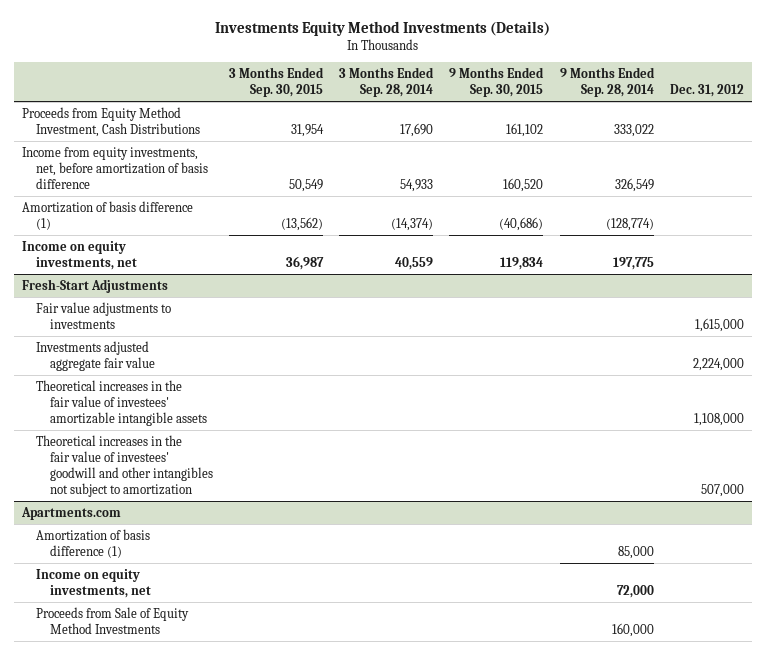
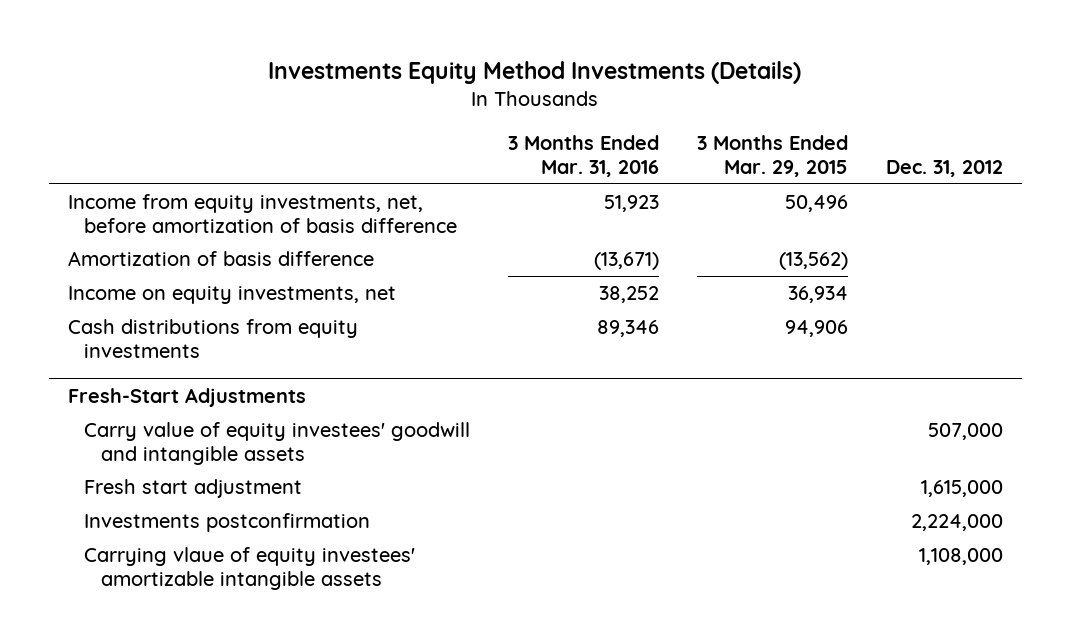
- | 3 Months Ended Sep. 30, 2015 | 3 Months Ended Sep. 28, 2014 | 9 Months Ended Sep. 30, 2015 | 9 Months Ended Sep. 28, 2014 | Dec. 31, 2012
+ | 3 Months Ended Mar. 31, 2016 | 3 Months Ended Mar. 29, 2015 | Dec. 31, 2012
- Proceeds from Equity Method Investment, Cash Distributions | 31,954 | 17,690 | 161,102 | 333,022 |
- Amortization of basis difference (1) | (13,562) | (14,374) | (40,686) | (128,774) |
+ Amortization of basis difference | (13,671) | (13,562) |
+ Cash distributions from equity investments | 89,346 | 94,906 |
@ Fresh-Start Adjustments
- Fair value adjustments to investments | | | | | 1,615,000
- Investments adjusted aggregate fair value | | | | | 2,224,000
- Theoretical increases in the fair value of investees' amortizable intangible assets | | | | | 1,108,000
- Theoretical increases in the fair value of investees' goodwill and other intangibles not subject to amortization | | | | | 507,000
- Apartments.com
- Amortization of basis difference (1) | | | | 85,000 |
- Income on equity investments, net | | | | 72,000 |
- Proceeds from Sale of Equity Method Investments | | | | 160,000 |
@ Fresh-Start Adjustments
+ Carry value of equity investees' goodwill and intangible assets | | | 507,000
+ Fresh start adjustment | | | 1,615,000
+ Investments postconfirmation | | | 2,224,000
+ Carrying vlaue of equity investees' amortizable intangible assets | | | 1,108,000

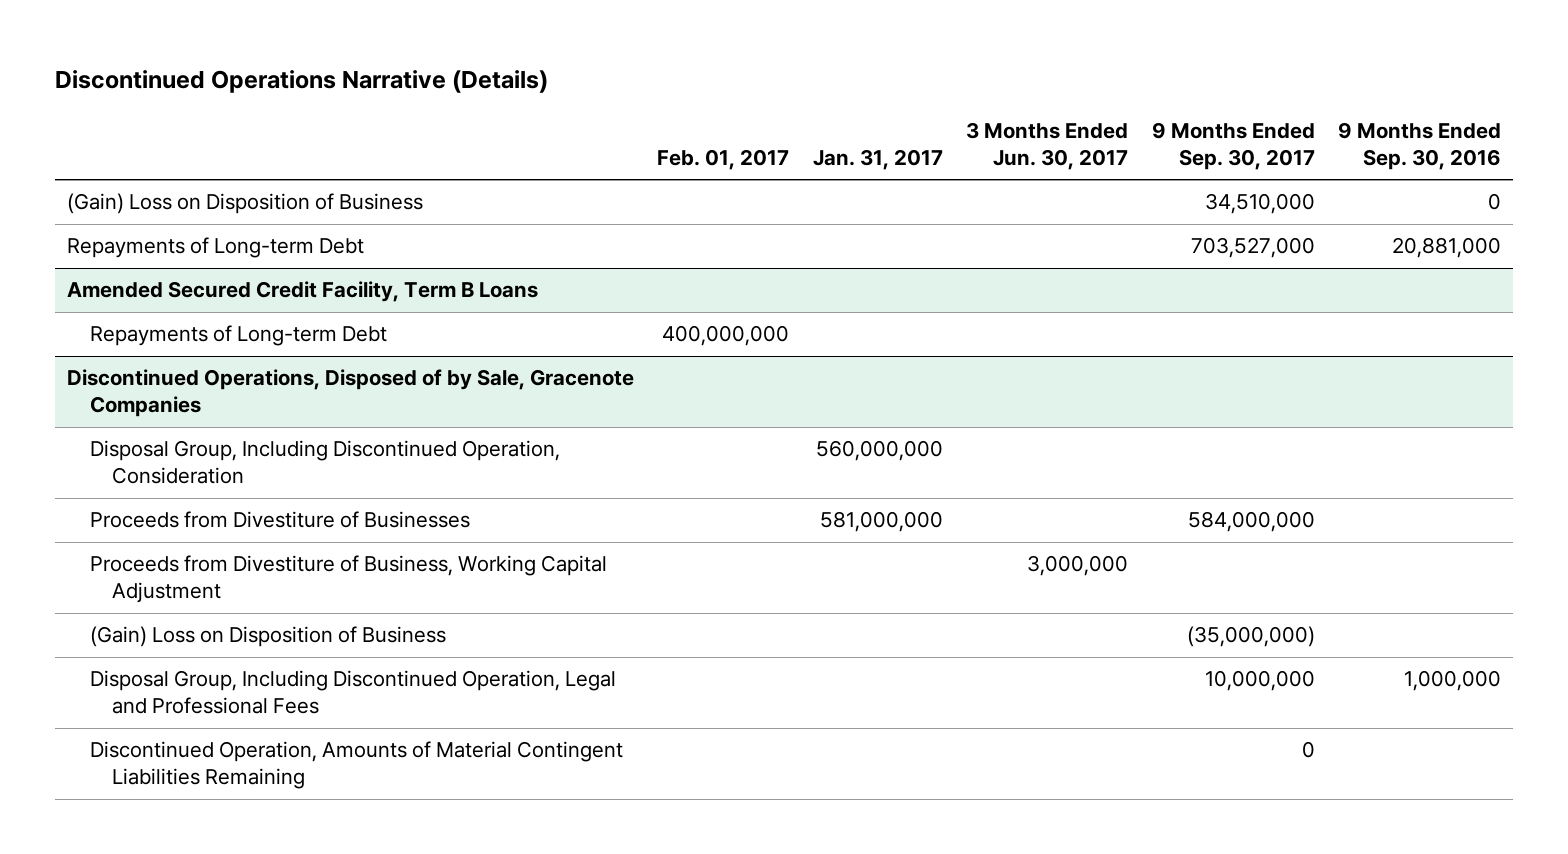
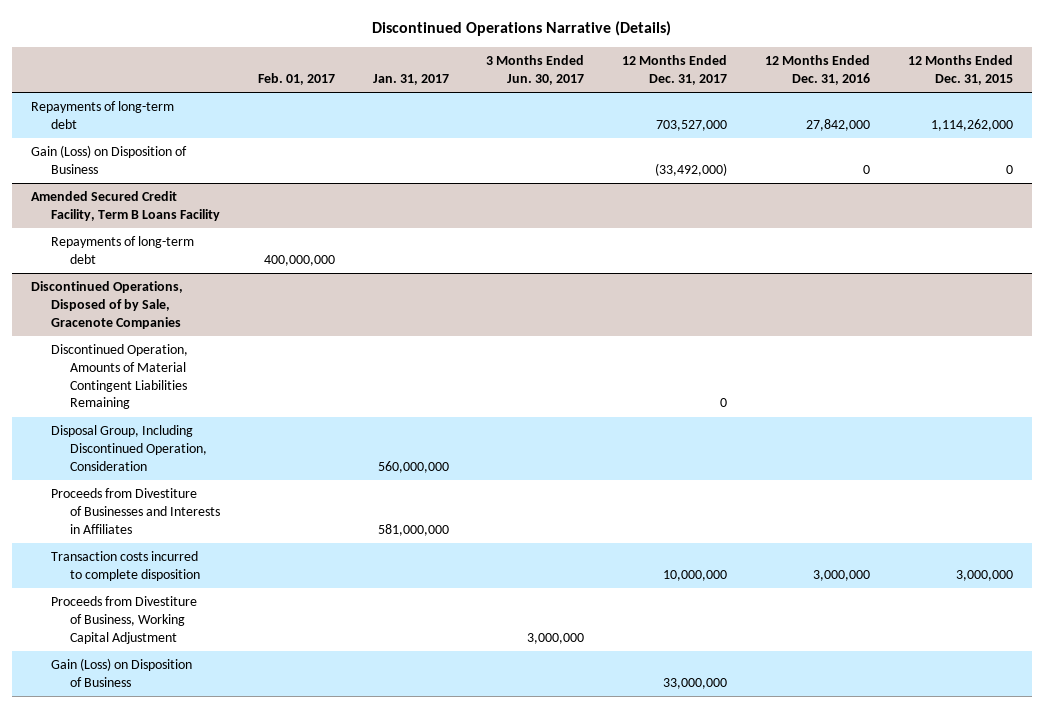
- | Feb. 01, 2017 | Jan. 31, 2017 | 3 Months Ended Jun. 30, 2017 | 9 Months Ended Sep. 30, 2017 | 9 Months Ended Sep. 30, 2016
+ | Feb. 01, 2017 | Jan. 31, 2017 | 3 Months Ended Jun. 30, 2017 | 12 Months Ended Dec. 31, 2017 | 12 Months Ended Dec. 31, 2016 | 12 Months Ended Dec. 31, 2015
- (Gain) Loss on Disposition of Business | | | | 34,510,000 | 0
- Repayments of Long-term Debt | | | | 703,527,000 | 20,881,000
- Amended Secured Credit Facility, Term B Loans
- Repayments of Long-term Debt | 400,000,000 | | | |
+ Repayments of long-term debt | | | | 703,527,000 | 27,842,000 | 1,114,262,000
+ Gain (Loss) on Disposition of Business | | | | (33,492,000) | 0 | 0
+ Amended Secured Credit Facility, Term B Loans Facility
+ Repayments of long-term debt | 400,000,000 | | | | |
@ Discontinued Operations, Disposed of by Sale, Gracenote Companies
moved up: Discontinued Operation, Amounts of Material Contingent Liabilities Remaining | | | | 0 | |
- Proceeds from Divestiture of Businesses | | 581,000,000 | | 584,000,000 |
+ Proceeds from Divestiture of Businesses and Interests in Affiliates | | 581,000,000 | | | |
+ Transaction costs incurred to complete disposition | | | | 10,000,000 | 3,000,000 | 3,000,000
- (Gain) Loss on Disposition of Business | | | | (35,000,000) |
- Disposal Group, Including Discontinued Operation, Legal and Professional Fees | | | | 10,000,000 | 1,000,000
+ Gain (Loss) on Disposition of Business | | | | 33,000,000 | |

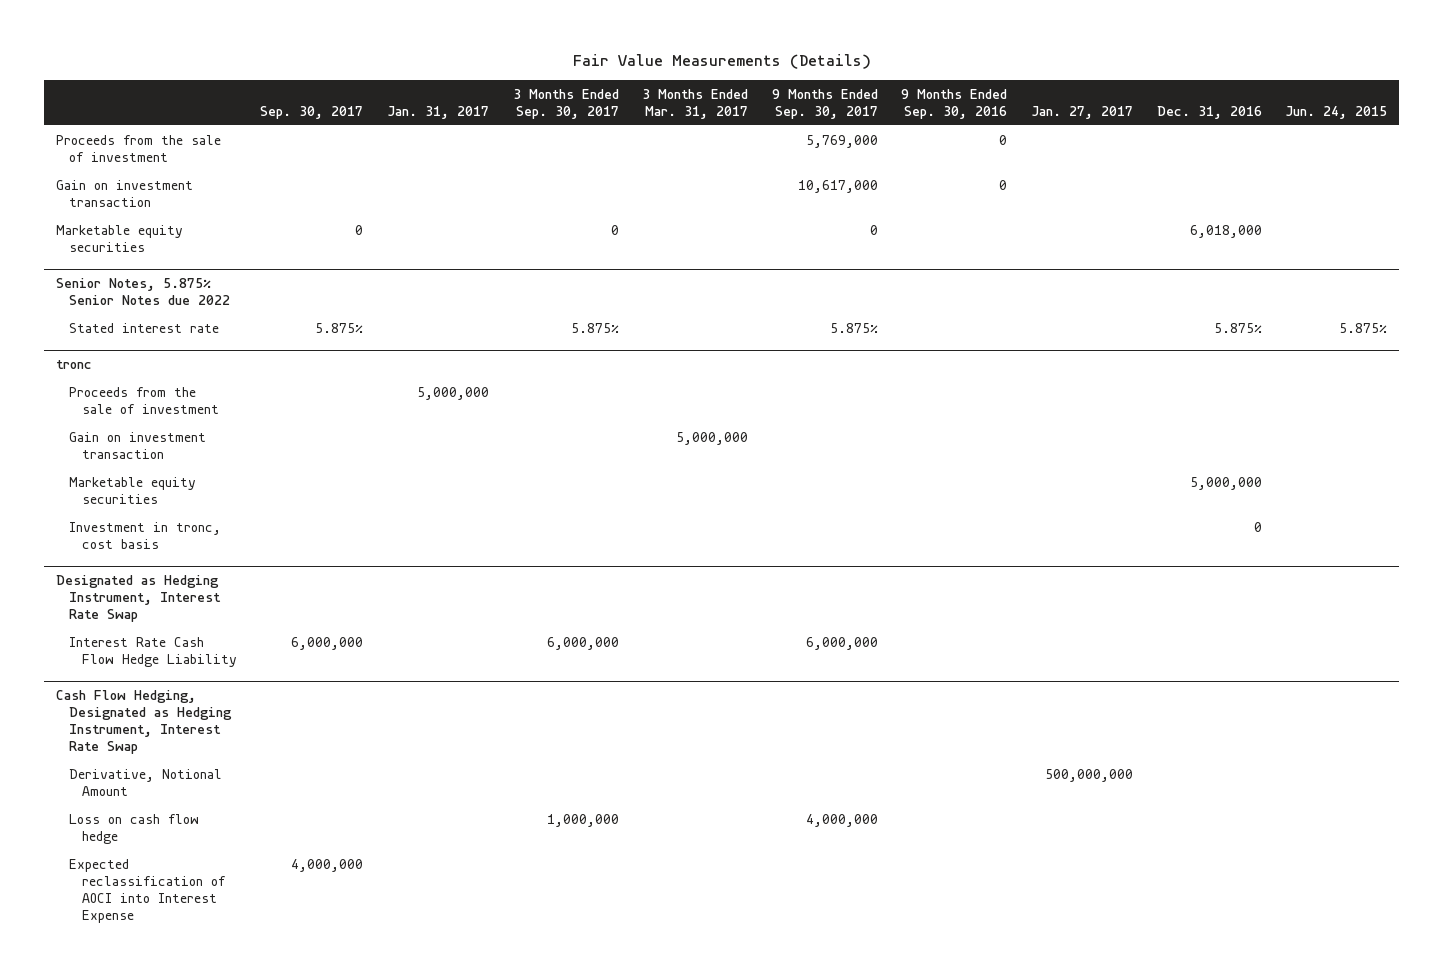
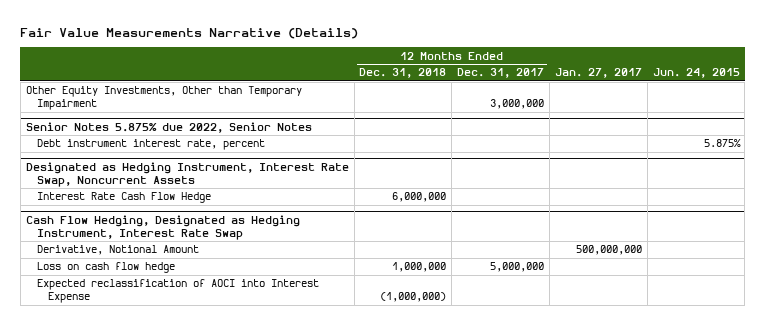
- Fair Value Measurements (Details)
+ Fair Value Measurements Narrative (Details)
- | Sep. 30, 2017 | Jan. 31, 2017 | 3 Months Ended Sep. 30, 2017 | 3 Months Ended Mar. 31, 2017 | 9 Months Ended Sep. 30, 2017 | 9 Months Ended Sep. 30, 2016 | Jan. 27, 2017 | Dec. 31, 2016 | Jun. 24, 2015
+ | 12 Months Ended Dec. 31, 2018 | 12 Months Ended Dec. 31, 2017 | Jan. 27, 2017 | Jun. 24, 2015
- Proceeds from the sale of investment | | | | | 5,769,000 | 0 | | |
- Gain on investment transaction | | | | | 10,617,000 | 0 | | |
- Marketable equity securities | 0 | | 0 | | 0 | | | 6,018,000 |
- Senior Notes, 5.875% Senior Notes due 2022
- Stated interest rate | 5.875% | | 5.875% | | 5.875% | | | 5.875% | 5.875%
- tronc
- Proceeds from the sale of investment | | 5,000,000 | | | | | | |
- Gain on investment transaction | | | | 5,000,000 | | | | |
- Marketable equity securities | | | | | | | | 5,000,000 |
- Investment in tronc, cost basis | | | | | | | | 0 |
- Designated as Hedging Instrument, Interest Rate Swap
- Interest Rate Cash Flow Hedge Liability | 6,000,000 | | 6,000,000 | | 6,000,000 | | | |
+ Other Equity Investments, Other than Temporary Impairment | | 3,000,000 | |
+ Senior Notes 5.875% due 2022, Senior Notes
+ Debt instrument interest rate, percent | | | | 5.875%
+ Designated as Hedging Instrument, Interest Rate Swap, Noncurrent Assets
+ Interest Rate Cash Flow Hedge | 6,000,000 | | |

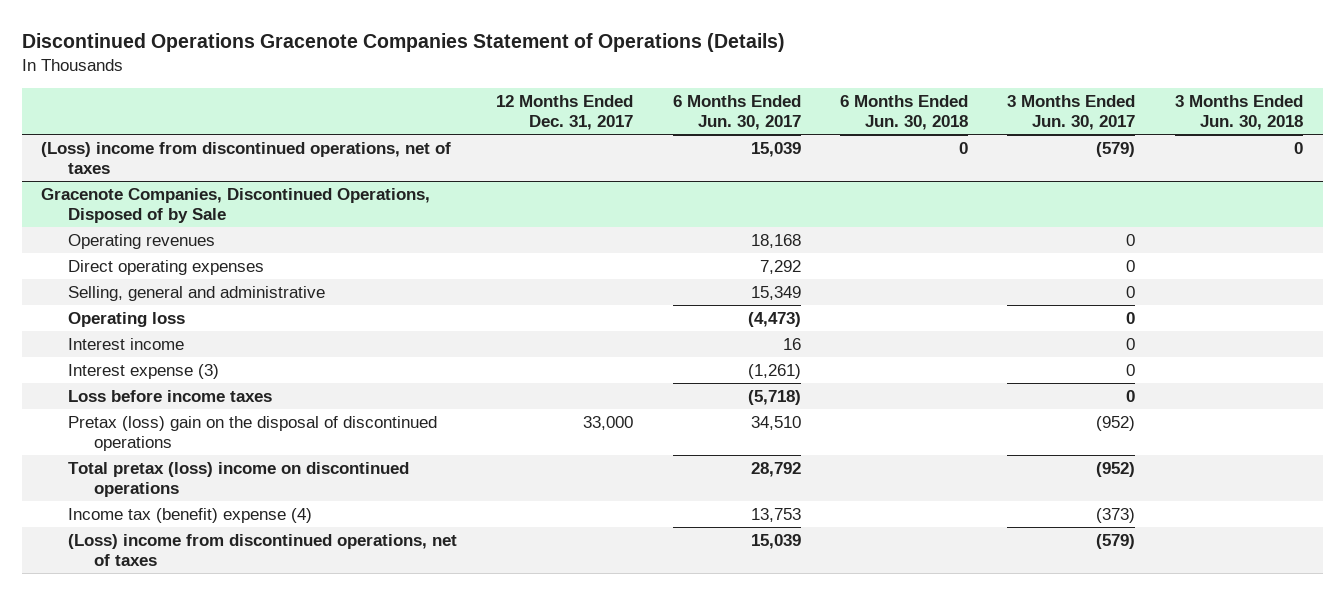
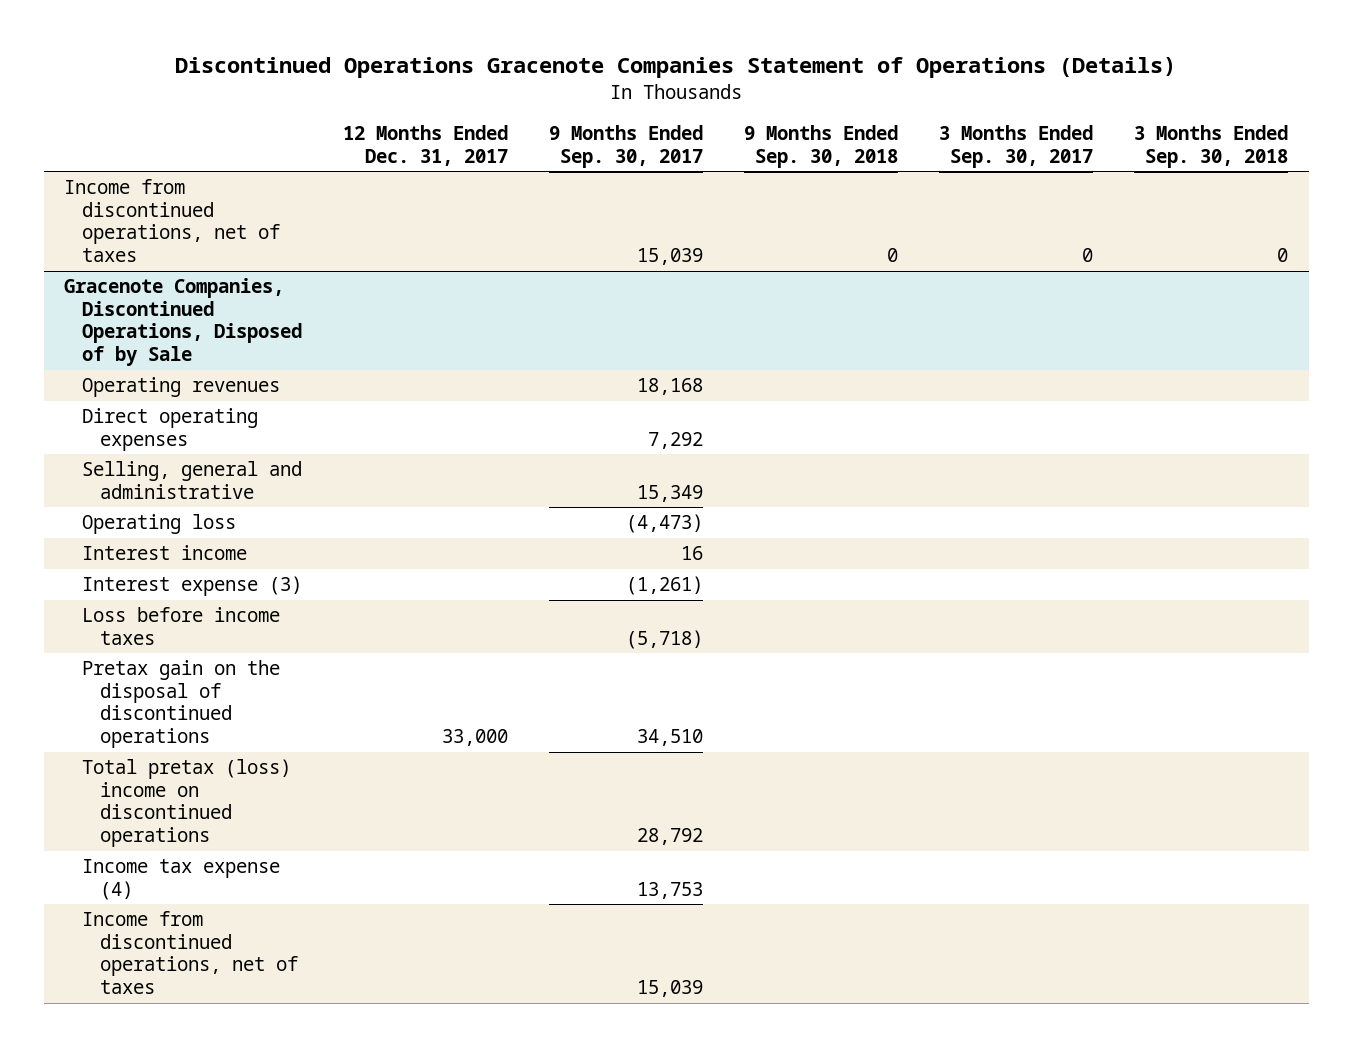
- | 12 Months Ended Dec. 31, 2017 | 6 Months Ended Jun. 30, 2017 | 6 Months Ended Jun. 30, 2018 | 3 Months Ended Jun. 30, 2017 | 3 Months Ended Jun. 30, 2018
+ | 12 Months Ended Dec. 31, 2017 | 9 Months Ended Sep. 30, 2017 | 9 Months Ended Sep. 30, 2018 | 3 Months Ended Sep. 30, 2017 | 3 Months Ended Sep. 30, 2018
- (Loss) income from discontinued operations, net of taxes | | 15,039 | 0 | (579) | 0
+ Income from discontinued operations, net of taxes | | 15,039 | 0 | 0 | 0
@ Gracenote Companies, Discontinued Operations, Disposed of by Sale
- Pretax (loss) gain on the disposal of discontinued operations | 33,000 | 34,510 | | (952) |
+ Pretax gain on the disposal of discontinued operations | 33,000 | 34,510 | | |
- Income tax (benefit) expense (4) | | 13,753 | | (373) |
- (Loss) income from discontinued operations, net of taxes | | 15,039 | | (579) |
+ Income tax expense (4) | | 13,753 | | |
+ Income from discontinued operations, net of taxes | | 15,039 | | |

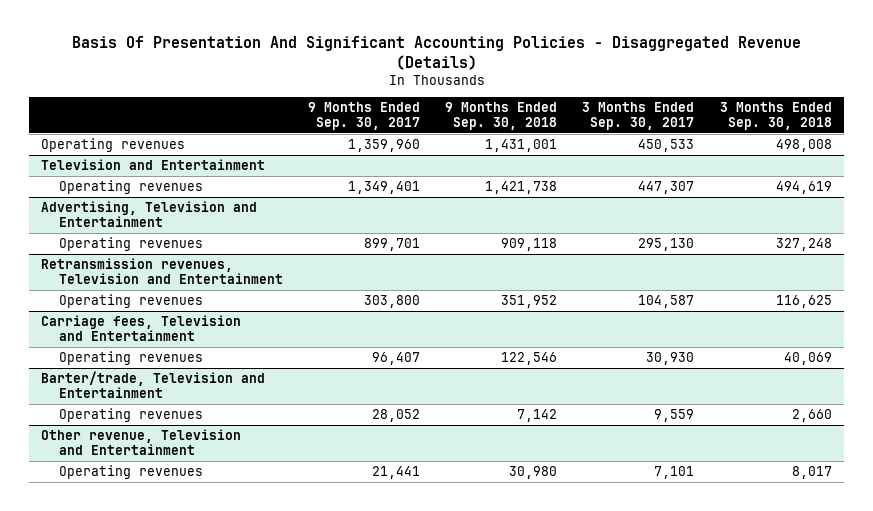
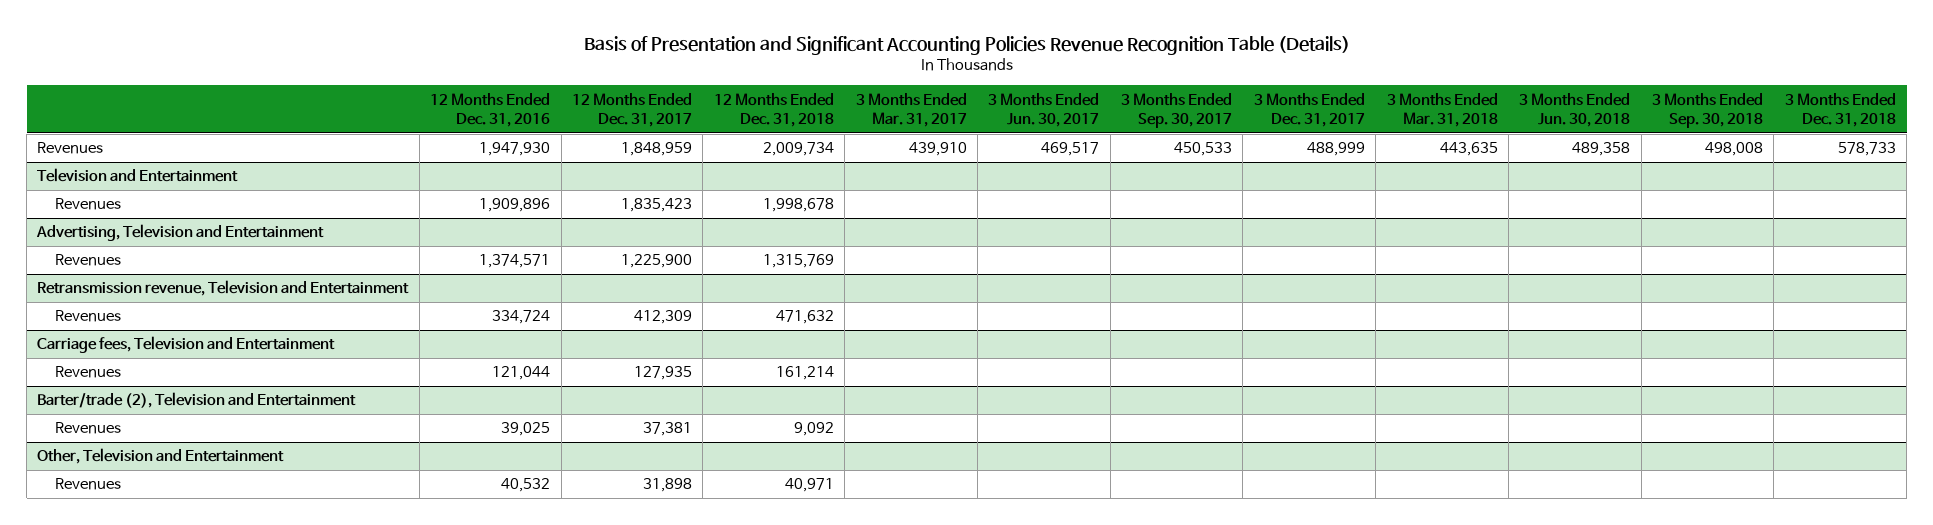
- Basis Of Presentation And Significant Accounting Policies - Disaggregated Revenue (Details)
+ Basis of Presentation and Significant Accounting Policies Revenue Recognition Table (Details)
- | 9 Months Ended Sep. 30, 2017 | 9 Months Ended Sep. 30, 2018 | 3 Months Ended Sep. 30, 2017 | 3 Months Ended Sep. 30, 2018
+ | 12 Months Ended Dec. 31, 2016 | 12 Months Ended Dec. 31, 2017 | 12 Months Ended Dec. 31, 2018 | 3 Months Ended Mar. 31, 2017 | 3 Months Ended Jun. 30, 2017 | 3 Months Ended Sep. 30, 2017 | 3 Months Ended Dec. 31, 2017 | 3 Months Ended Mar. 31, 2018 | 3 Months Ended Jun. 30, 2018 | 3 Months Ended Sep. 30, 2018 | 3 Months Ended Dec. 31, 2018
- Operating revenues | 1,359,960 | 1,431,001 | 450,533 | 498,008
+ Revenues | 1,947,930 | 1,848,959 | 2,009,734 | 439,910 | 469,517 | 450,533 | 488,999 | 443,635 | 489,358 | 498,008 | 578,733
@ Television and Entertainment
- Operating revenues | 1,349,401 | 1,421,738 | 447,307 | 494,619
+ Revenues | 1,909,896 | 1,835,423 | 1,998,678 | | | | | | | |
@ Advertising, Television and Entertainment
- Operating revenues | 899,701 | 909,118 | 295,130 | 327,248
- Retransmission revenues, Television and Entertainment
- Operating revenues | 303,800 | 351,952 | 104,587 | 116,625
@ Advertising, Television and Entertainment
+ Revenues | 1,374,571 | 1,225,900 | 1,315,769 | | | | | | | |
+ Retransmission revenue, Television and Entertainment
+ Revenues | 334,724 | 412,309 | 471,632 | | | | | | | |
@ Carriage fees, Television and Entertainment
- Operating revenues | 96,407 | 122,546 | 30,930 | 40,069
- Barter/trade, Television and Entertainment
- Operating revenues | 28,052 | 7,142 | 9,559 | 2,660
- Other revenue, Television and Entertainment
- Operating revenues | 21,441 | 30,980 | 7,101 | 8,017
@ Carriage fees, Television and Entertainment
+ Revenues | 121,044 | 127,935 | 161,214 | | | | | | | |
+ Barter/trade (2), Television and Entertainment
+ Revenues | 39,025 | 37,381 | 9,092 | | | | | | | |
+ Other, Television and Entertainment
+ Revenues | 40,532 | 31,898 | 40,971 | | | | | | | |

